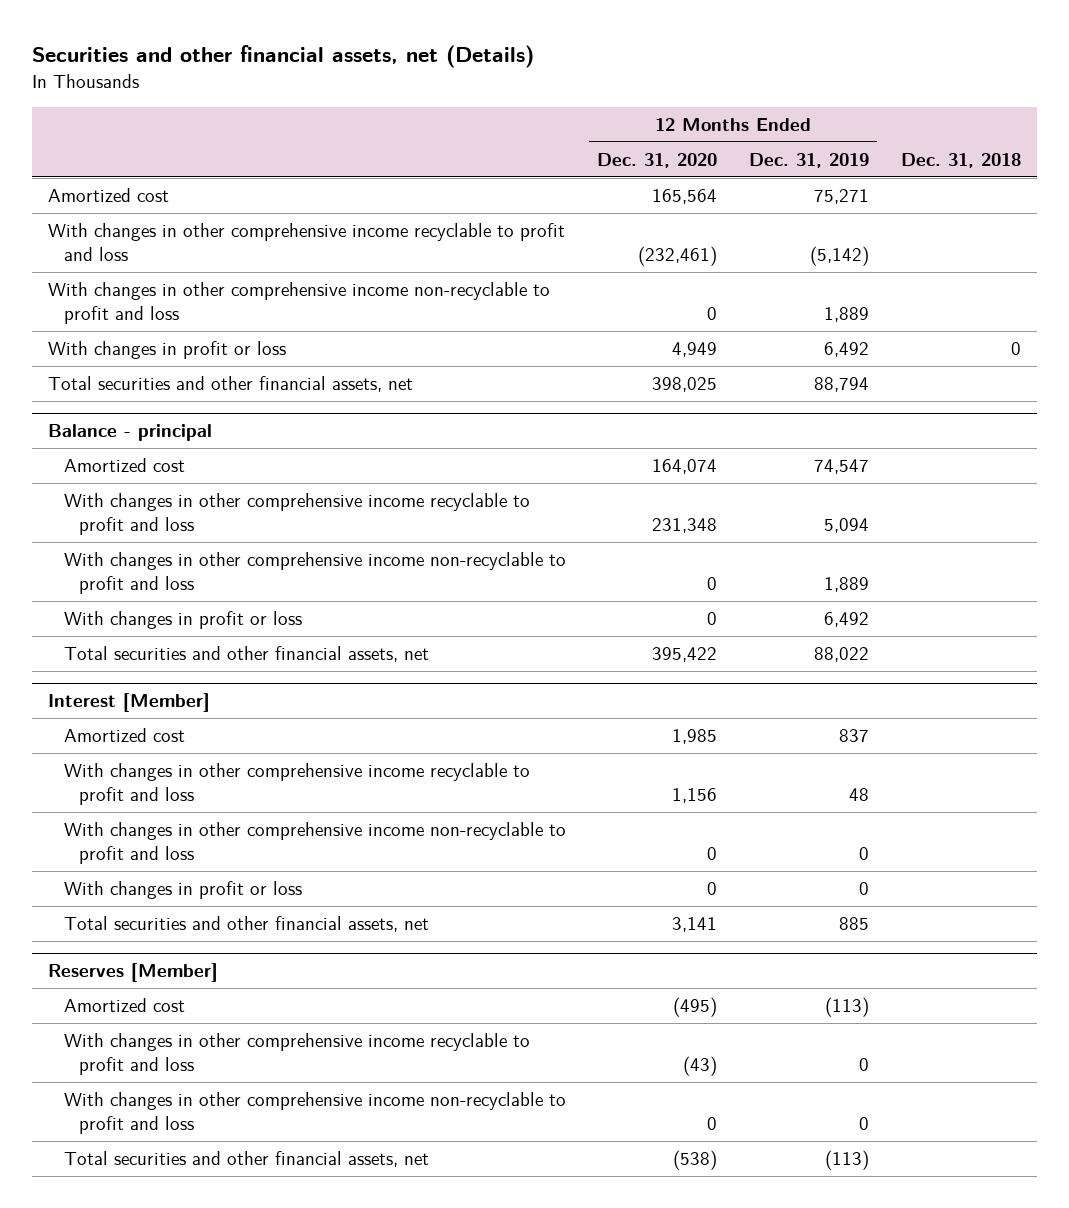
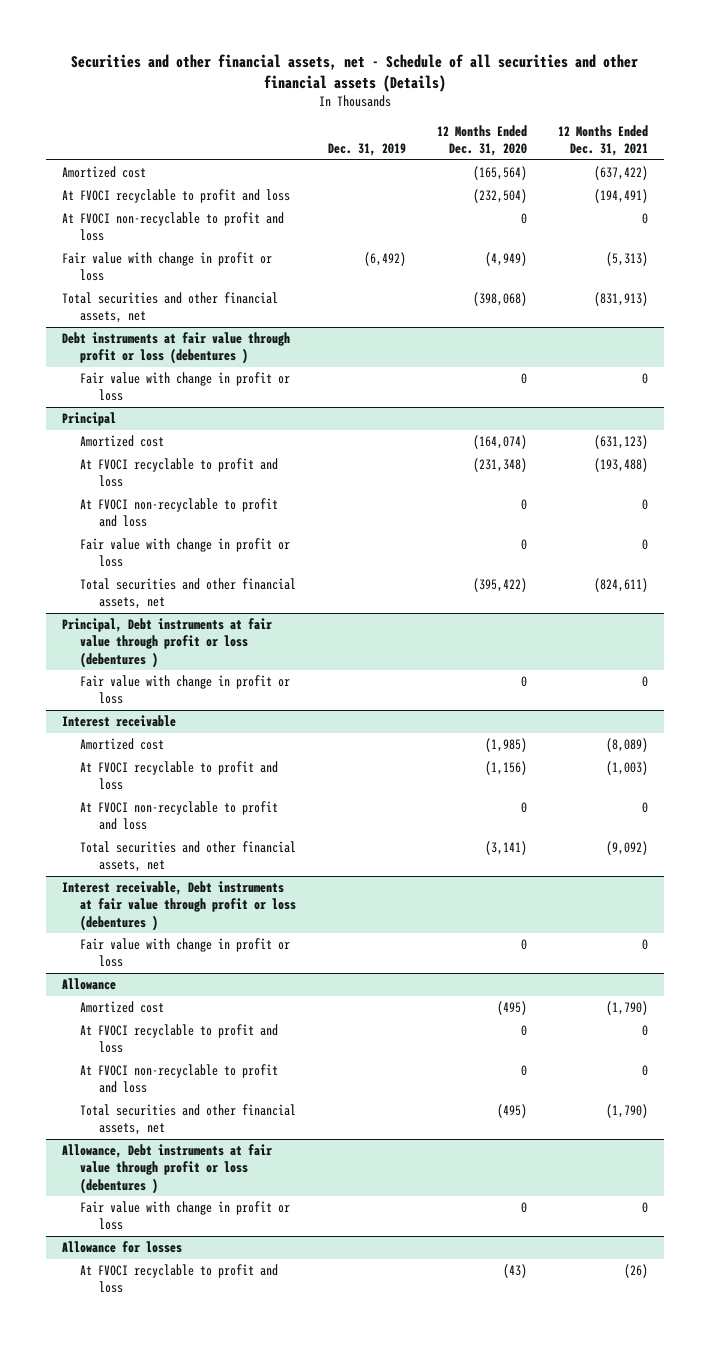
- Securities and other financial assets, net (Details)
+ Securities and other financial assets, net - Schedule of all securities and other financial assets (Details)
- | 12 Months Ended Dec. 31, 2020 | 12 Months Ended Dec. 31, 2019 | Dec. 31, 2018
+ | Dec. 31, 2019 | 12 Months Ended Dec. 31, 2020 | 12 Months Ended Dec. 31, 2021
- Amortized cost | 165,564 | 75,271 |
- With changes in other comprehensive income recyclable to profit and loss | (232,461) | (5,142) |
- With changes in other comprehensive income non-recyclable to profit and loss | 0 | 1,889 |
- With changes in profit or loss | 4,949 | 6,492 | 0
- Total securities and other financial assets, net | 398,025 | 88,794 |
- Balance - principal
- Amortized cost | 164,074 | 74,547 |
- With changes in other comprehensive income recyclable to profit and loss | 231,348 | 5,094 |
- With changes in other comprehensive income non-recyclable to profit and loss | 0 | 1,889 |
- With changes in profit or loss | 0 | 6,492 |
- Total securities and other financial assets, net | 395,422 | 88,022 |
- Interest [Member]
- Amortized cost | 1,985 | 837 |
- With changes in other comprehensive income recyclable to profit and loss | 1,156 | 48 |
- With changes in other comprehensive income non-recyclable to profit and loss | 0 | 0 |
- With changes in profit or loss | 0 | 0 |
- Total securities and other financial assets, net | 3,141 | 885 |
- Reserves [Member]
+ Amortized cost | | (165,564) | (637,422)
+ At FVOCI recyclable to profit and loss | | (232,504) | (194,491)
+ At FVOCI non-recyclable to profit and loss | | 0 | 0
+ Fair value with change in profit or loss | (6,492) | (4,949) | (5,313)
+ Total securities and other financial assets, net | | (398,068) | (831,913)
+ Debt instruments at fair value through profit or loss (debentures )
+ Fair value with change in profit or loss | | 0 | 0
+ Principal
+ Amortized cost | | (164,074) | (631,123)
+ At FVOCI recyclable to profit and loss | | (231,348) | (193,488)
+ At FVOCI non-recyclable to profit and loss | | 0 | 0
+ Fair value with change in profit or loss | | 0 | 0
+ Total securities and other financial assets, net | | (395,422) | (824,611)
+ Principal, Debt instruments at fair value through profit or loss (debentures )
+ Fair value with change in profit or loss | | 0 | 0
+ Interest receivable
+ Amortized cost | | (1,985) | (8,089)
+ At FVOCI recyclable to profit and loss | | (1,156) | (1,003)
+ At FVOCI non-recyclable to profit and loss | | 0 | 0
+ Total securities and other financial assets, net | | (3,141) | (9,092)
+ Interest receivable, Debt instruments at fair value through profit or loss (debentures )
+ Fair value with change in profit or loss | | 0 | 0
+ Allowance
- With changes in other comprehensive income recyclable to profit and loss | (43) | 0 |
- With changes in other comprehensive income non-recyclable to profit and loss | 0 | 0 |
- Total securities and other financial assets, net | (538) | (113) |
+ At FVOCI recyclable to profit and loss | | 0 | 0
+ At FVOCI non-recyclable to profit and loss | | 0 | 0
+ Total securities and other financial assets, net | | (495) | (1,790)
+ Allowance, Debt instruments at fair value through profit or loss (debentures )
+ Fair value with change in profit or loss | | 0 | 0
+ Allowance for losses
+ At FVOCI recyclable to profit and loss | | (43) | (26)

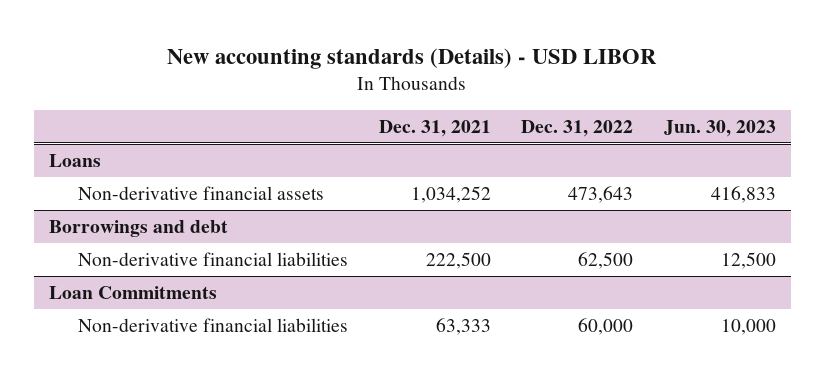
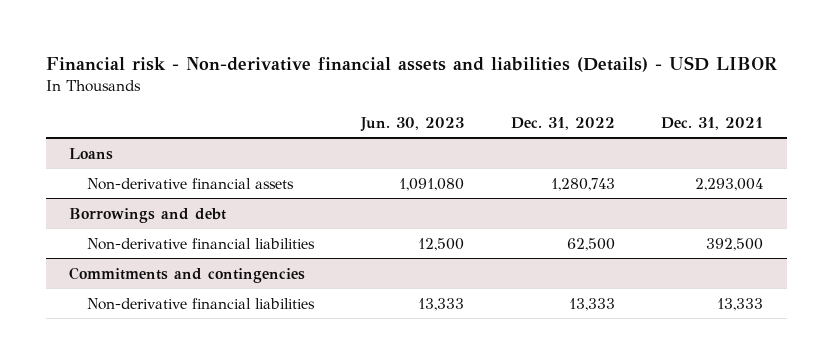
- New accounting standards (Details) - USD LIBOR
+ Financial risk - Non-derivative financial assets and liabilities (Details) - USD LIBOR
- | Dec. 31, 2021 | Dec. 31, 2022 | Jun. 30, 2023
+ | Jun. 30, 2023 | Dec. 31, 2022 | Dec. 31, 2021
@ Loans
- Non-derivative financial assets | 1,034,252 | 473,643 | 416,833
+ Non-derivative financial assets | 1,091,080 | 1,280,743 | 2,293,004
@ Borrowings and debt
- Non-derivative financial liabilities | 222,500 | 62,500 | 12,500
- Loan Commitments
- Non-derivative financial liabilities | 63,333 | 60,000 | 10,000
@ Borrowings and debt
+ Non-derivative financial liabilities | 12,500 | 62,500 | 392,500
+ Commitments and contingencies
+ Non-derivative financial liabilities | 13,333 | 13,333 | 13,333

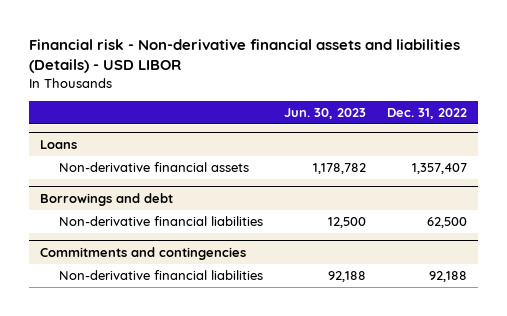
- | Jun. 30, 2023 | Dec. 31, 2022 | Dec. 31, 2021
+ | Jun. 30, 2023 | Dec. 31, 2022
@ Loans
- Non-derivative financial assets | 1,091,080 | 1,280,743 | 2,293,004
+ Non-derivative financial assets | 1,178,782 | 1,357,407
@ Commitments and contingencies
- Non-derivative financial liabilities | 13,333 | 13,333 | 13,333
+ Non-derivative financial liabilities | 92,188 | 92,188

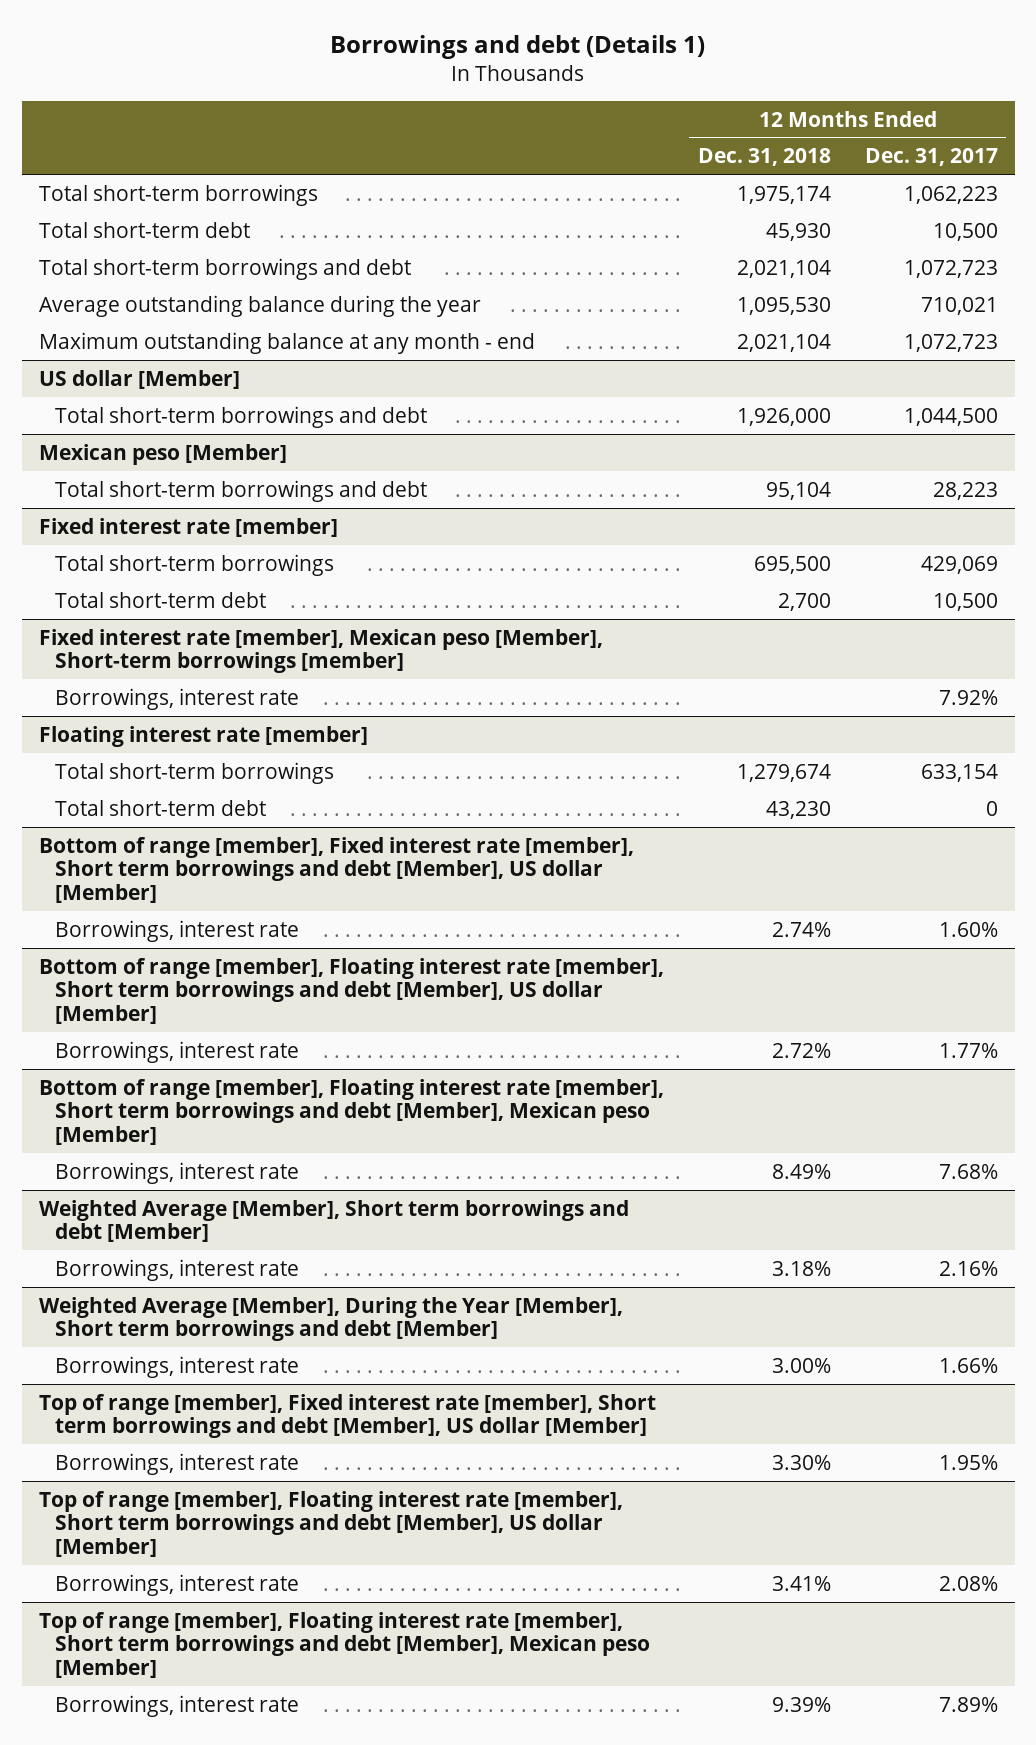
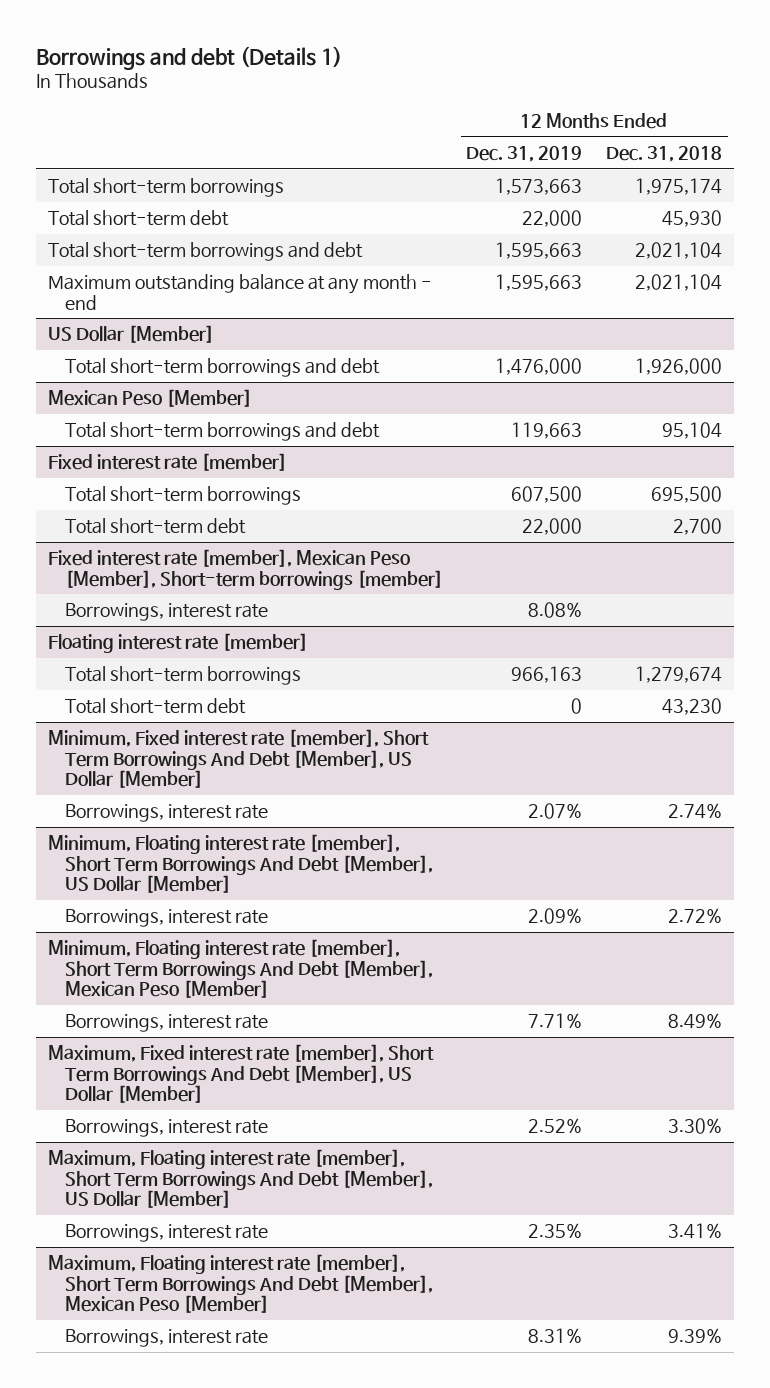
- | 12 Months Ended Dec. 31, 2018 | 12 Months Ended Dec. 31, 2017
+ | 12 Months Ended Dec. 31, 2019 | 12 Months Ended Dec. 31, 2018
- Average outstanding balance during the year | 1,095,530 | 710,021
- US dollar [Member]
+ US Dollar [Member]
- Mexican peso [Member]
+ Mexican Peso [Member]
- Fixed interest rate [member], Mexican peso [Member], Short-term borrowings [member]
+ Fixed interest rate [member], Mexican Peso [Member], Short-term borrowings [member]
- Bottom of range [member], Fixed interest rate [member], Short term borrowings and debt [Member], US dollar [Member]
+ Minimum, Fixed interest rate [member], Short Term Borrowings And Debt [Member], US Dollar [Member]
- Bottom of range [member], Floating interest rate [member], Short term borrowings and debt [Member], US dollar [Member]
+ Minimum, Floating interest rate [member], Short Term Borrowings And Debt [Member], US Dollar [Member]
- Bottom of range [member], Floating interest rate [member], Short term borrowings and debt [Member], Mexican peso [Member]
+ Minimum, Floating interest rate [member], Short Term Borrowings And Debt [Member], Mexican Peso [Member]
- Weighted Average [Member], Short term borrowings and debt [Member]
- Borrowings, interest rate | 3.18% | 2.16%
- Weighted Average [Member], During the Year [Member], Short term borrowings and debt [Member]
- Borrowings, interest rate | 3.00% | 1.66%
- Top of range [member], Fixed interest rate [member], Short term borrowings and debt [Member], US dollar [Member]
+ Maximum, Fixed interest rate [member], Short Term Borrowings And Debt [Member], US Dollar [Member]
- Top of range [member], Floating interest rate [member], Short term borrowings and debt [Member], US dollar [Member]
+ Maximum, Floating interest rate [member], Short Term Borrowings And Debt [Member], US Dollar [Member]
- Top of range [member], Floating interest rate [member], Short term borrowings and debt [Member], Mexican peso [Member]
+ Maximum, Floating interest rate [member], Short Term Borrowings And Debt [Member], Mexican Peso [Member]

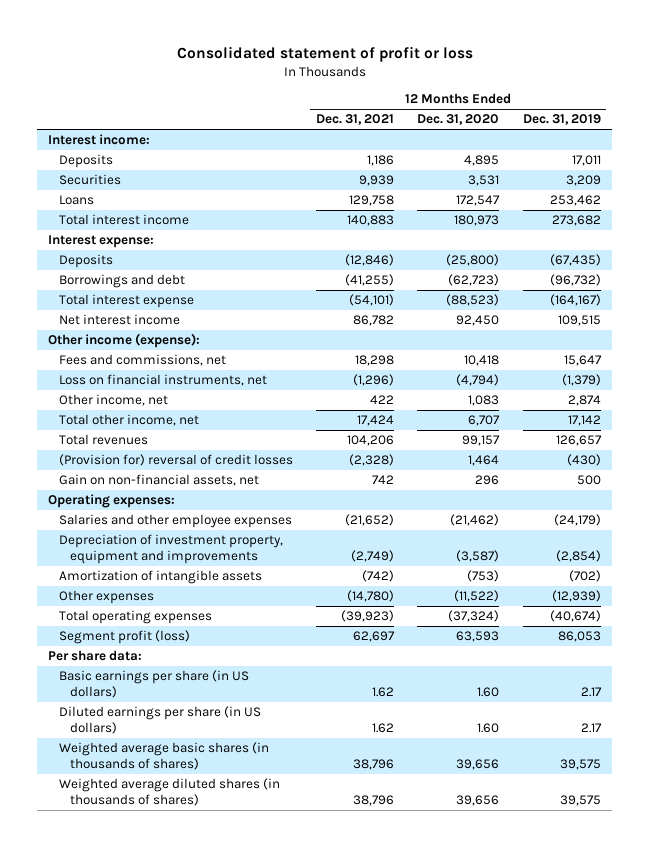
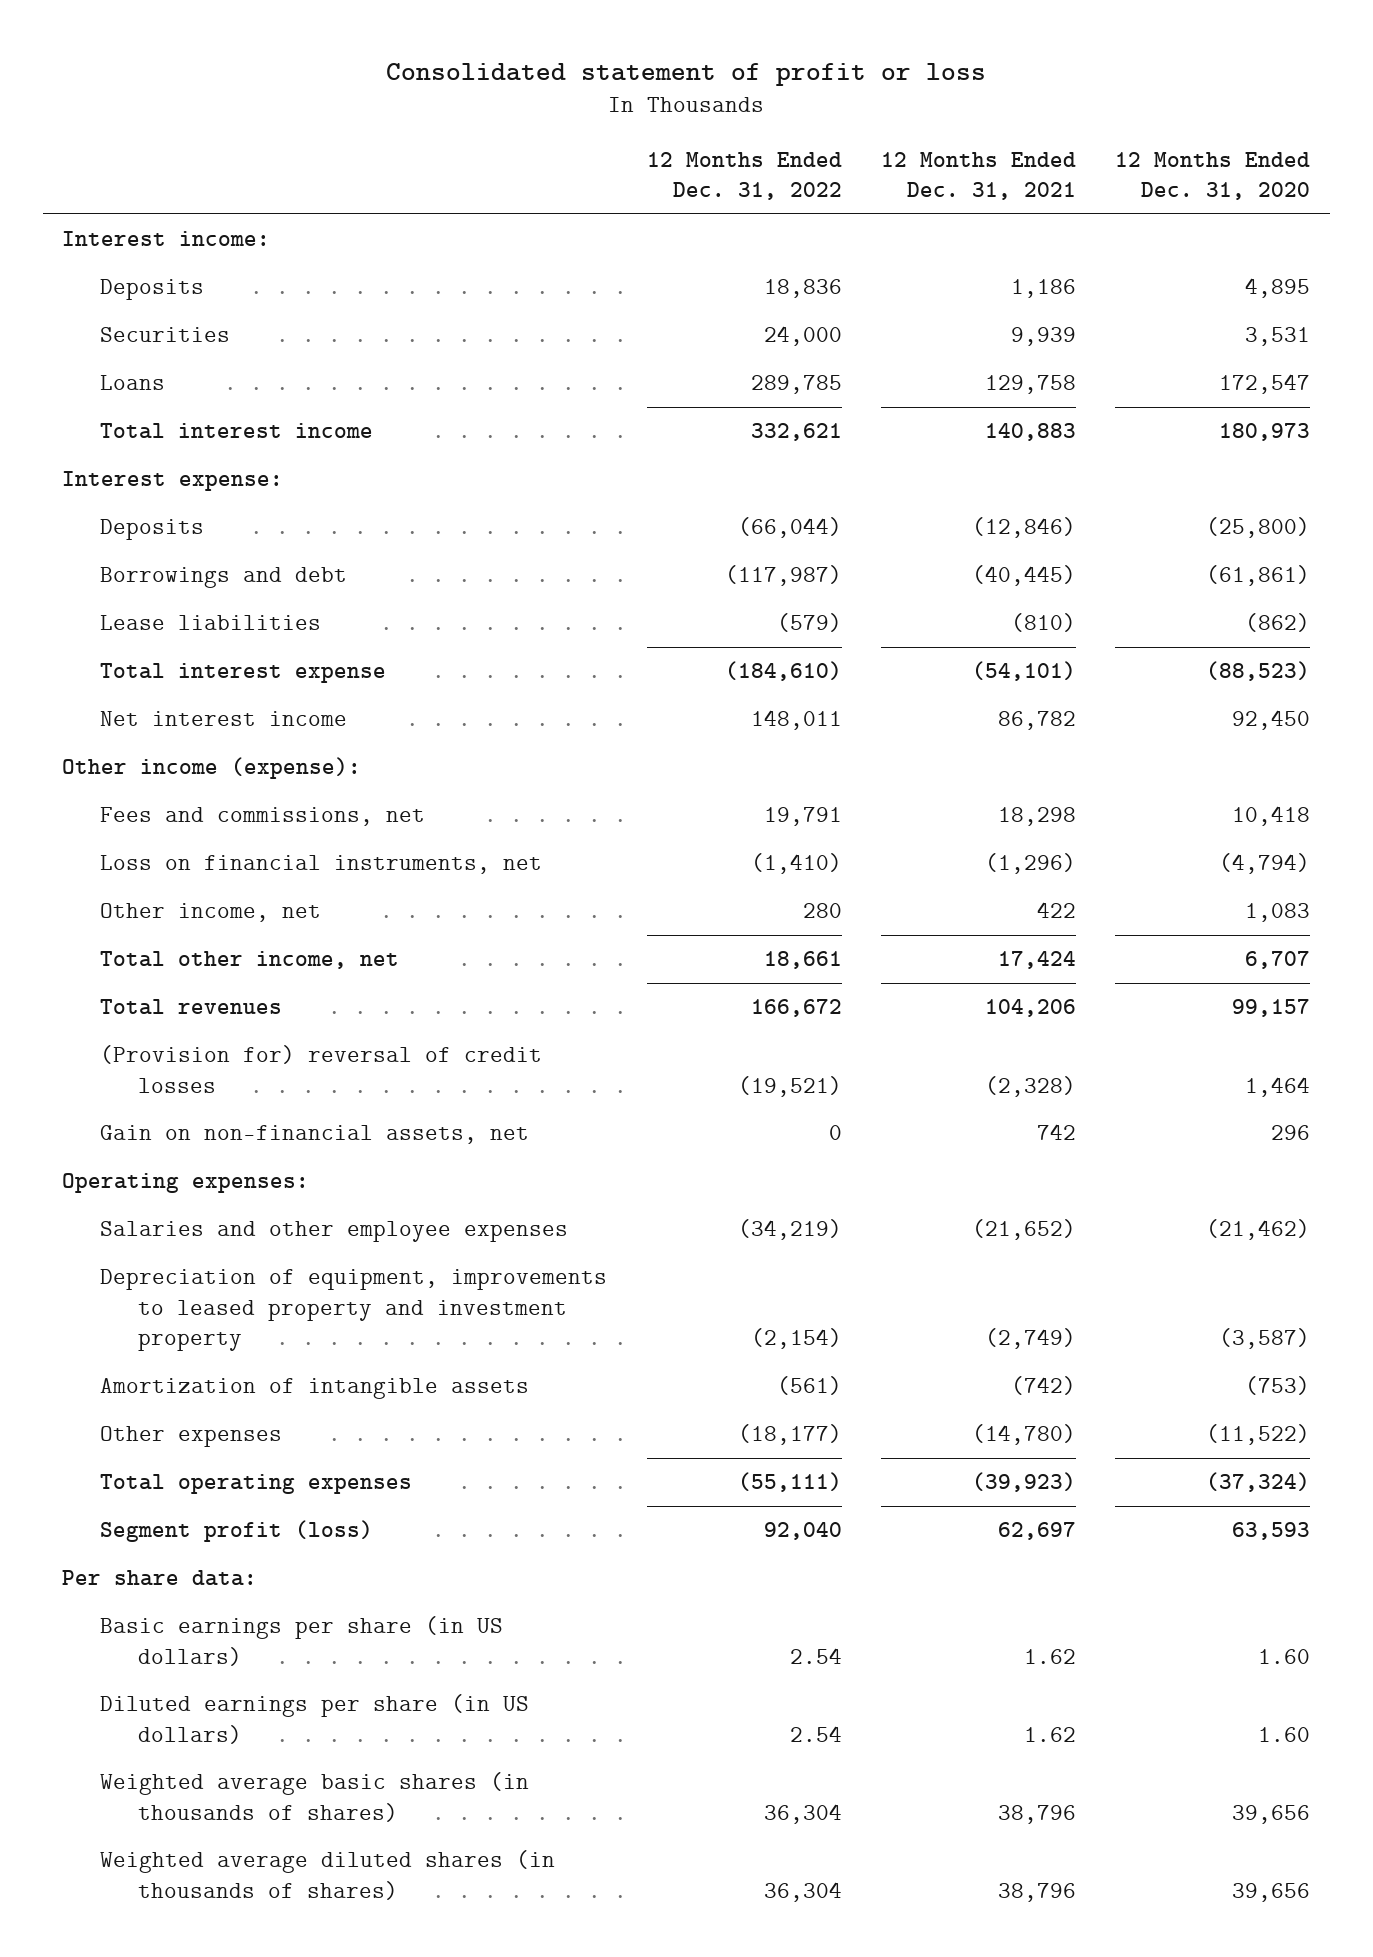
- | 12 Months Ended Dec. 31, 2021 | 12 Months Ended Dec. 31, 2020 | 12 Months Ended Dec. 31, 2019
+ | 12 Months Ended Dec. 31, 2022 | 12 Months Ended Dec. 31, 2021 | 12 Months Ended Dec. 31, 2020
- Borrowings and debt | (41,255) | (62,723) | (96,732)
+ Borrowings and debt | (117,987) | (40,445) | (61,861)
+ Lease liabilities | (579) | (810) | (862)
- Depreciation of investment property, equipment and improvements | (2,749) | (3,587) | (2,854)
+ Depreciation of equipment, improvements to leased property and investment property | (2,154) | (2,749) | (3,587)

